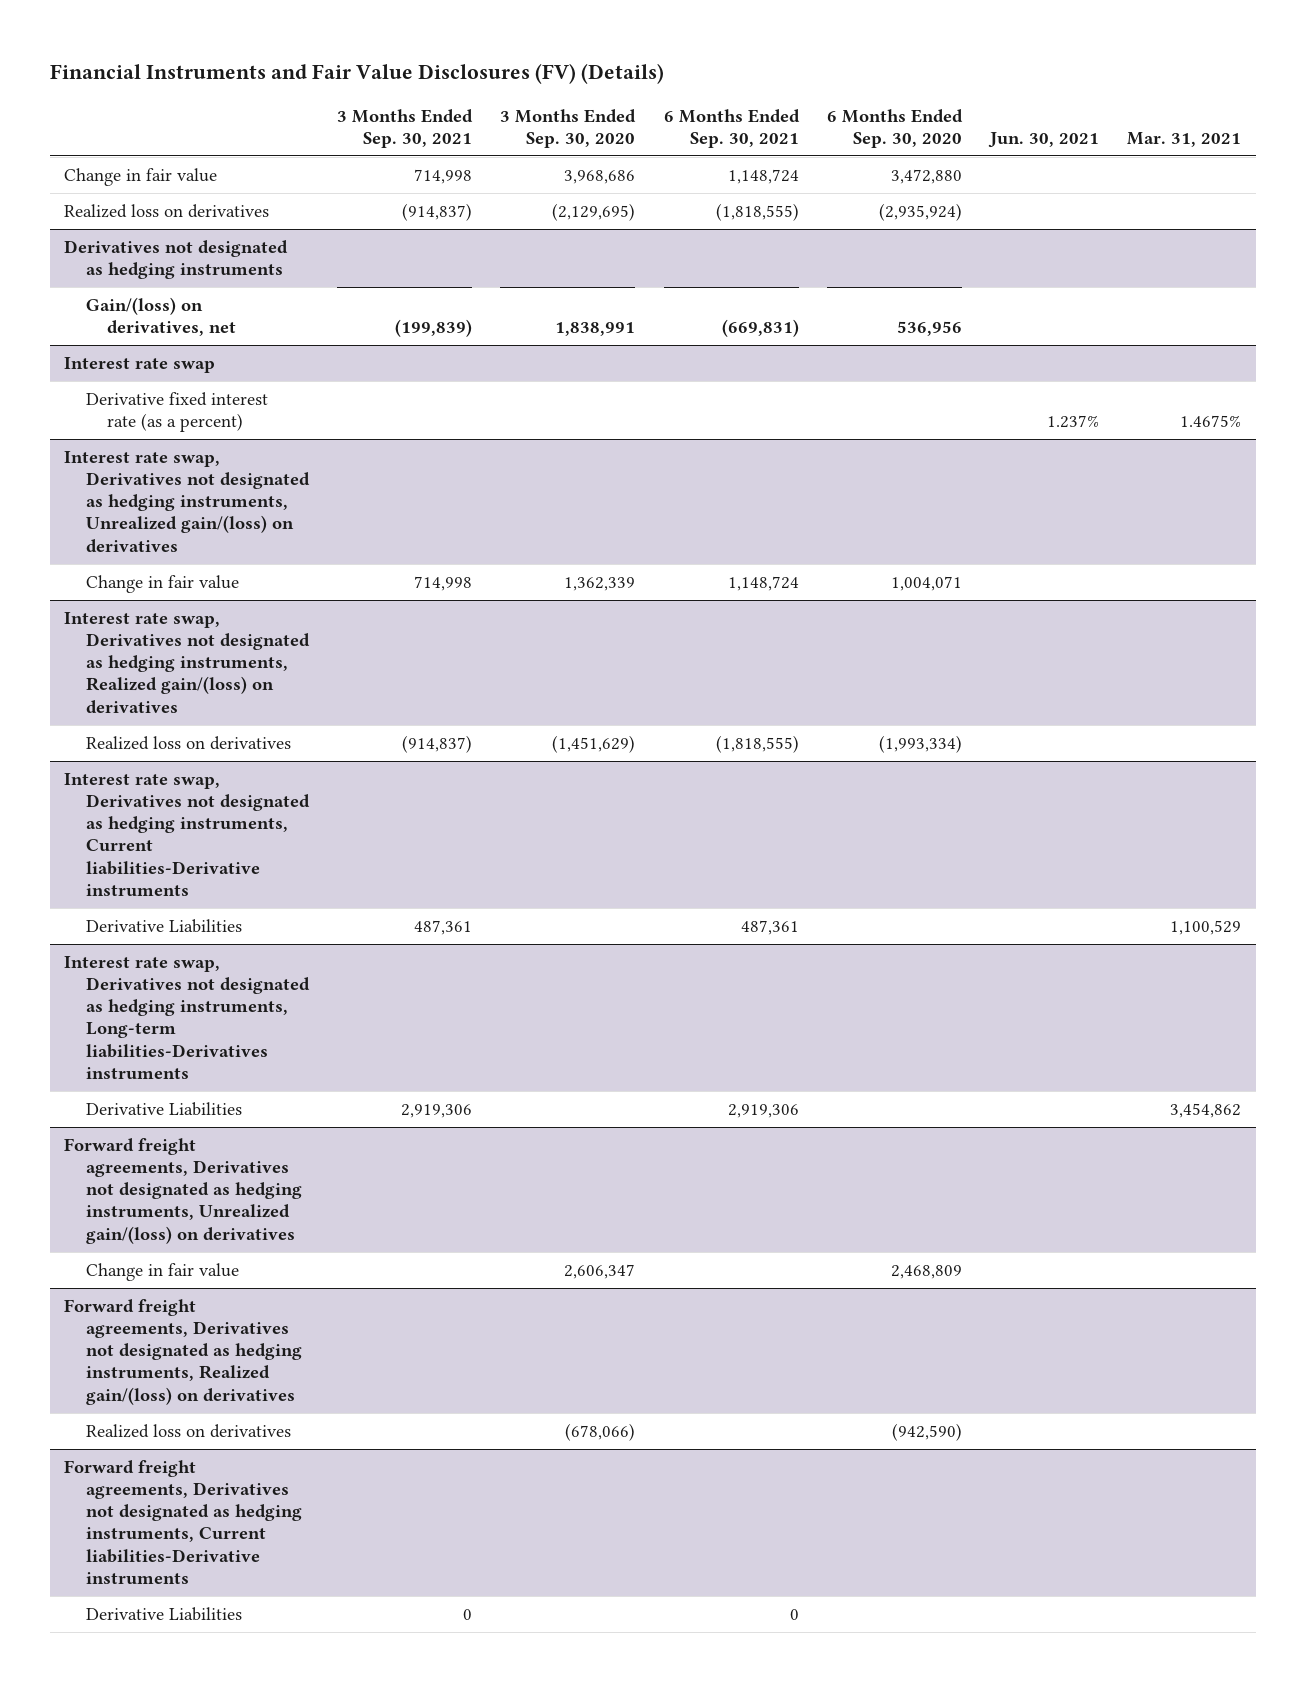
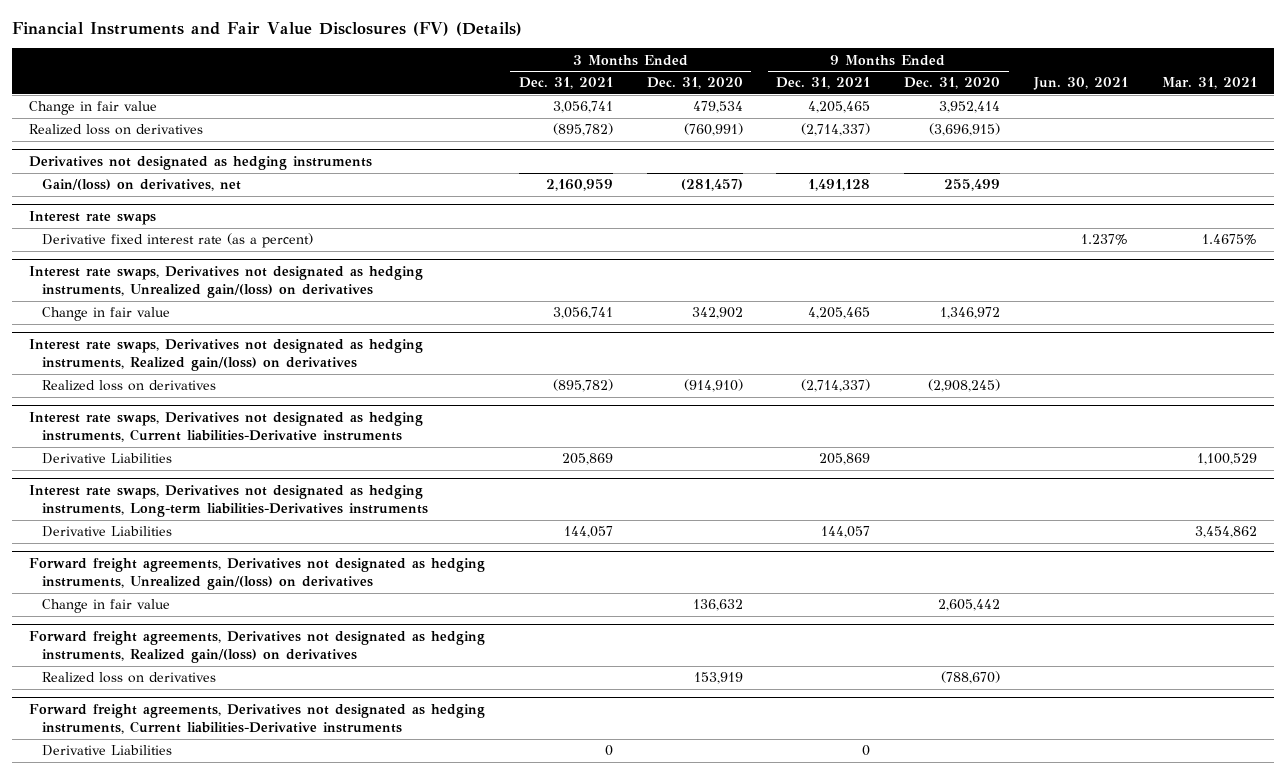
- | 3 Months Ended Sep. 30, 2021 | 3 Months Ended Sep. 30, 2020 | 6 Months Ended Sep. 30, 2021 | 6 Months Ended Sep. 30, 2020 | Jun. 30, 2021 | Mar. 31, 2021
+ | 3 Months Ended Dec. 31, 2021 | 3 Months Ended Dec. 31, 2020 | 9 Months Ended Dec. 31, 2021 | 9 Months Ended Dec. 31, 2020 | Jun. 30, 2021 | Mar. 31, 2021
- Interest rate swap
+ Interest rate swaps
- Interest rate swap, Derivatives not designated as hedging instruments, Unrealized gain/(loss) on derivatives
+ Interest rate swaps, Derivatives not designated as hedging instruments, Unrealized gain/(loss) on derivatives
- Interest rate swap, Derivatives not designated as hedging instruments, Realized gain/(loss) on derivatives
+ Interest rate swaps, Derivatives not designated as hedging instruments, Realized gain/(loss) on derivatives
- Interest rate swap, Derivatives not designated as hedging instruments, Current liabilities-Derivative instruments
+ Interest rate swaps, Derivatives not designated as hedging instruments, Current liabilities-Derivative instruments
- Interest rate swap, Derivatives not designated as hedging instruments, Long-term liabilities-Derivatives instruments
+ Interest rate swaps, Derivatives not designated as hedging instruments, Long-term liabilities-Derivatives instruments

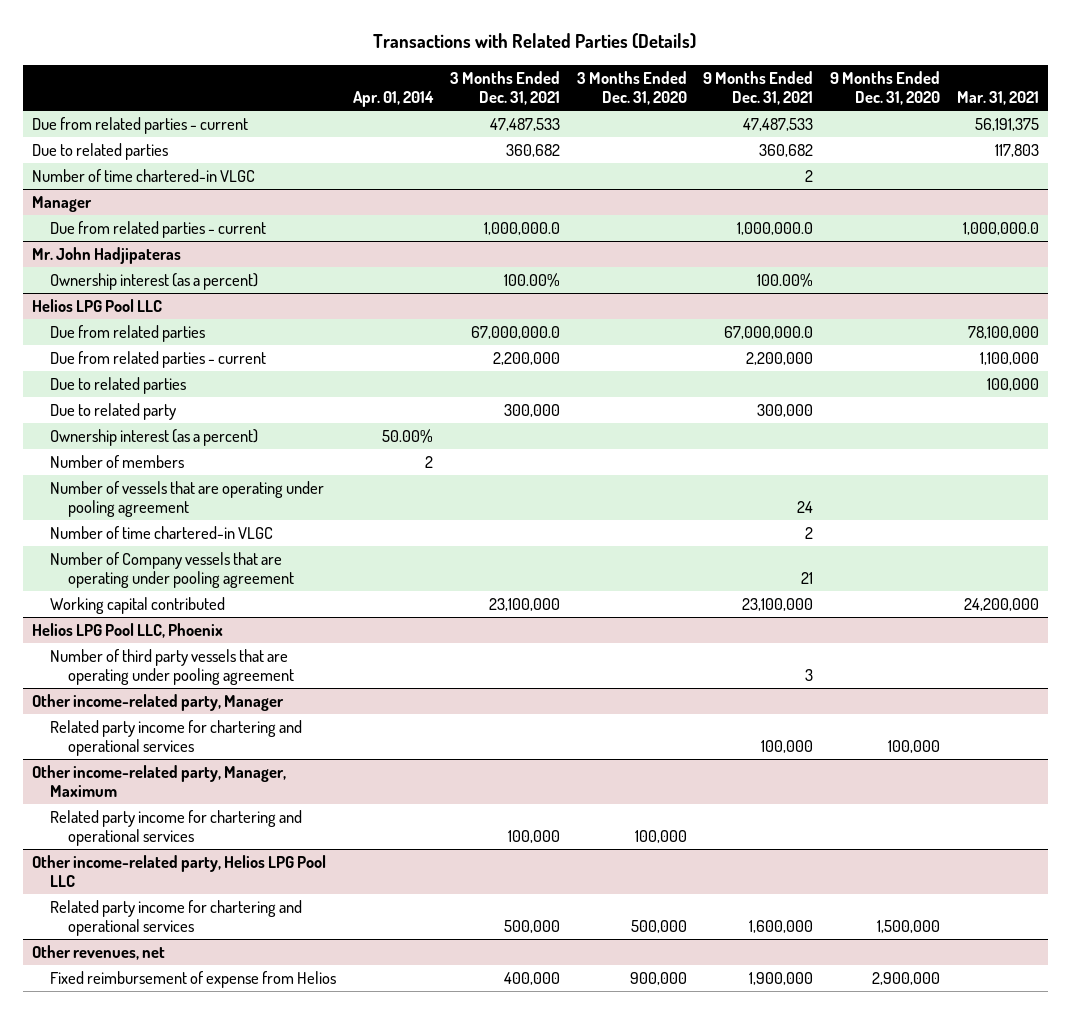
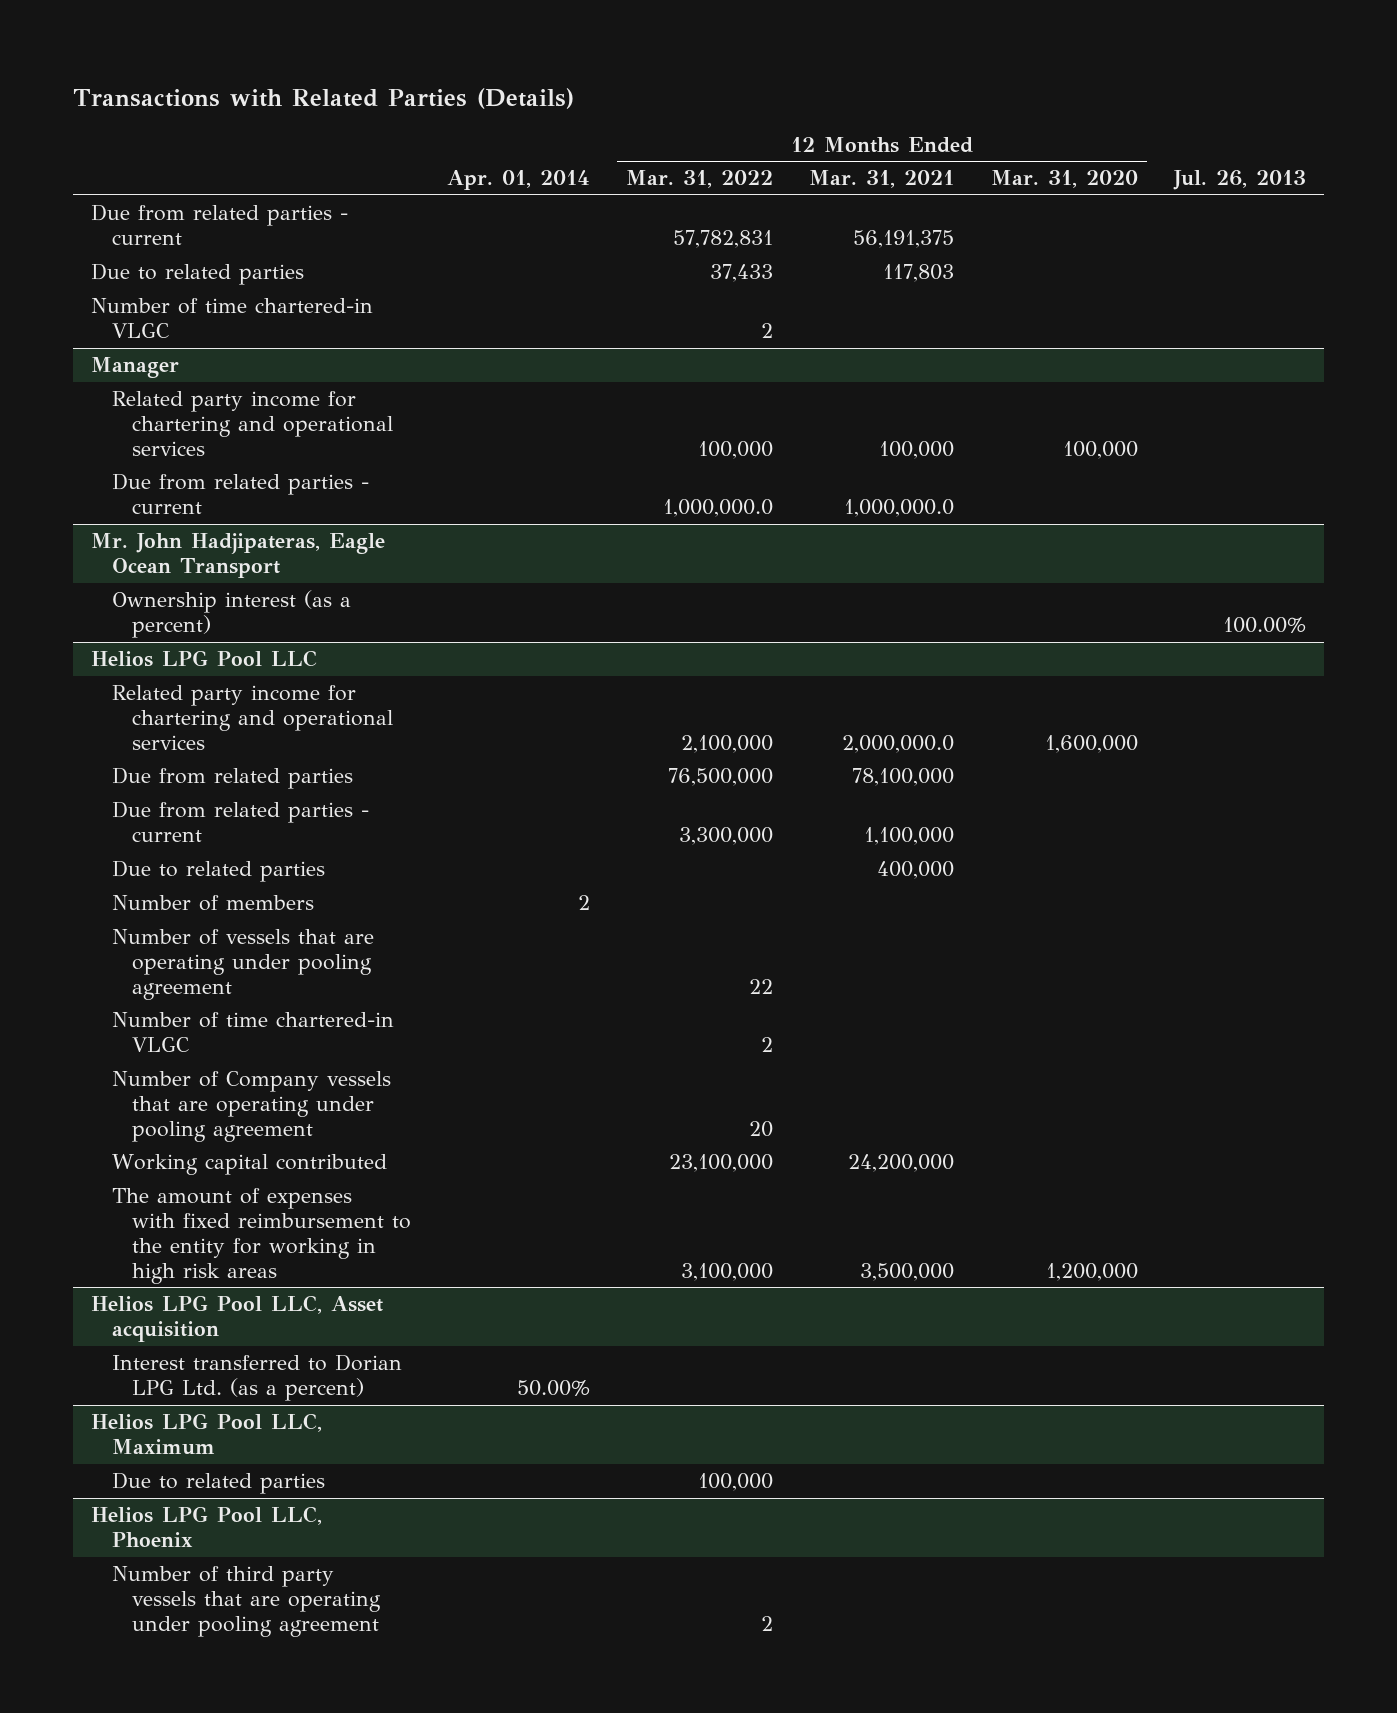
- | Apr. 01, 2014 | 3 Months Ended Dec. 31, 2021 | 3 Months Ended Dec. 31, 2020 | 9 Months Ended Dec. 31, 2021 | 9 Months Ended Dec. 31, 2020 | Mar. 31, 2021
+ | Apr. 01, 2014 | 12 Months Ended Mar. 31, 2022 | 12 Months Ended Mar. 31, 2021 | 12 Months Ended Mar. 31, 2020 | Jul. 26, 2013
@ Manager
+ Related party income for chartering and operational services | | 100,000 | 100,000 | 100,000 |
- Mr. John Hadjipateras
+ Mr. John Hadjipateras, Eagle Ocean Transport
@ Helios LPG Pool LLC
+ Related party income for chartering and operational services | | 2,100,000 | 2,000,000.0 | 1,600,000 |
- Due to related party | | 300,000 | | 300,000 | |
- Ownership interest (as a percent) | 50.00% | | | | |
+ The amount of expenses with fixed reimbursement to the entity for working in high risk areas | | 3,100,000 | 3,500,000 | 1,200,000 |
+ Helios LPG Pool LLC, Asset acquisition
+ Interest transferred to Dorian LPG Ltd. (as a percent) | 50.00% | | | |
+ Helios LPG Pool LLC, Maximum
+ Due to related parties | | 100,000 | | |
- Other income-related party, Manager
- Related party income for chartering and operational services | | | | 100,000 | 100,000 |
- Other income-related party, Manager, Maximum
- Related party income for chartering and operational services | | 100,000 | 100,000 | | |
- Other income-related party, Helios LPG Pool LLC
- Related party income for chartering and operational services | | 500,000 | 500,000 | 1,600,000 | 1,500,000 |
- Other revenues, net
- Fixed reimbursement of expense from Helios | | 400,000 | 900,000 | 1,900,000 | 2,900,000 |

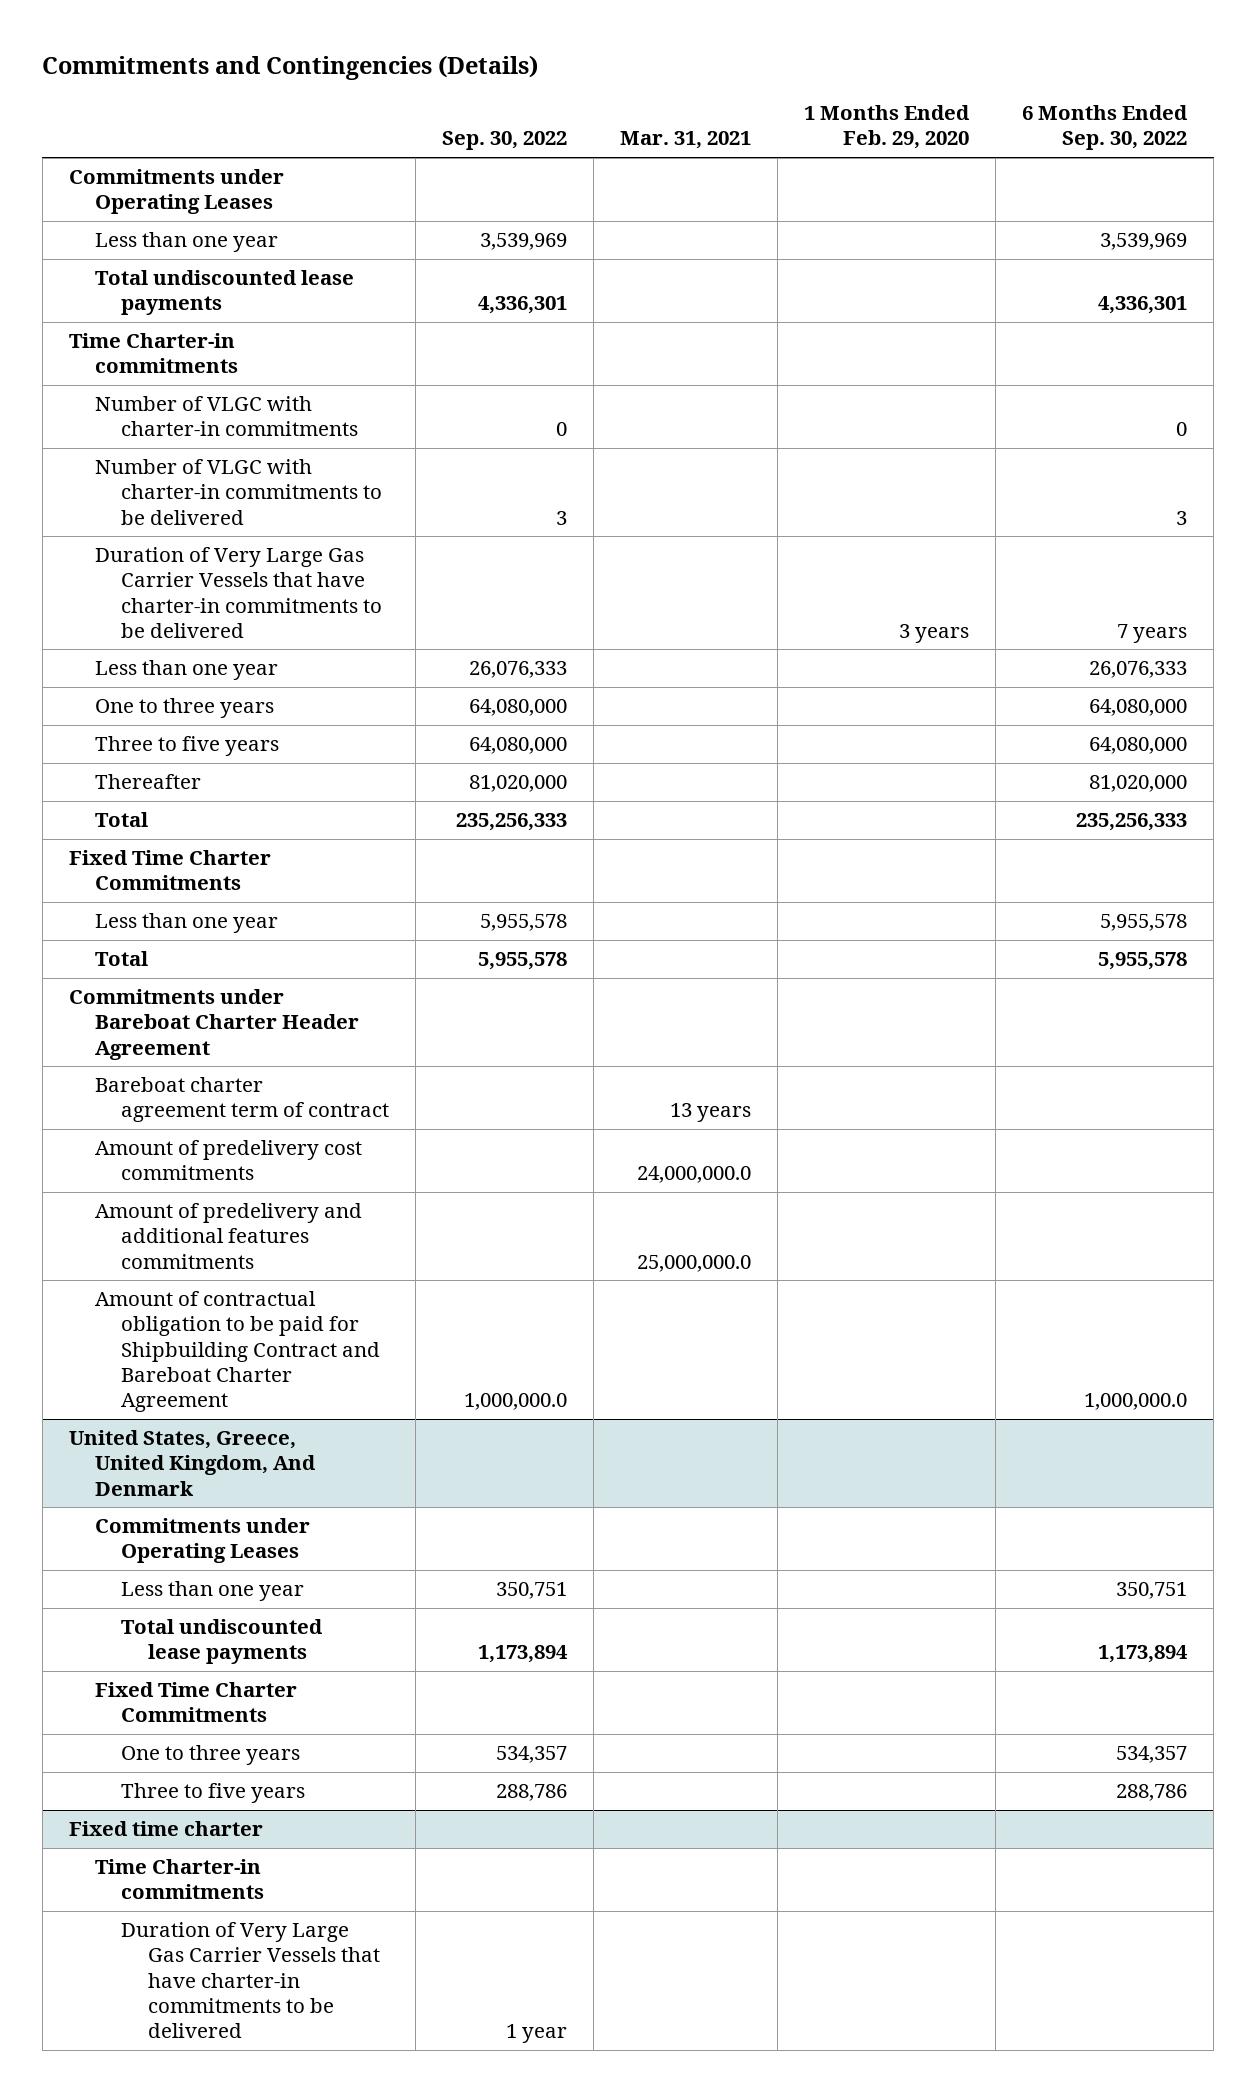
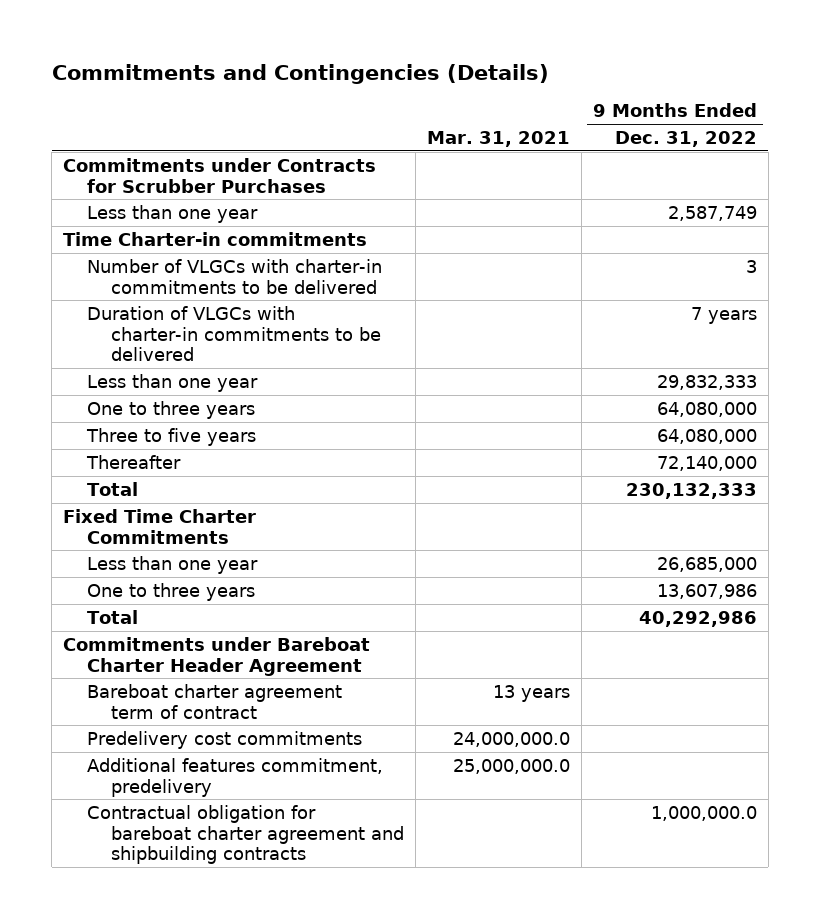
- | Sep. 30, 2022 | Mar. 31, 2021 | 1 Months Ended Feb. 29, 2020 | 6 Months Ended Sep. 30, 2022
+ | Mar. 31, 2021 | 9 Months Ended Dec. 31, 2022
- Commitments under Operating Leases
+ Commitments under Contracts for Scrubber Purchases
- Total undiscounted lease payments | 4,336,301 | | | 4,336,301
- Number of VLGC with charter-in commitments | 0 | | | 0
- Number of VLGC with charter-in commitments to be delivered | 3 | | | 3
- Duration of Very Large Gas Carrier Vessels that have charter-in commitments to be delivered | | | 3 years | 7 years
+ Number of VLGCs with charter-in commitments to be delivered | | 3
+ Duration of VLGCs with charter-in commitments to be delivered | | 7 years
+ One to three years | | 13,607,986
- Amount of predelivery cost commitments | | 24,000,000.0 | |
- Amount of predelivery and additional features commitments | | 25,000,000.0 | |
- Amount of contractual obligation to be paid for Shipbuilding Contract and Bareboat Charter Agreement | 1,000,000.0 | | | 1,000,000.0
- United States, Greece, United Kingdom, And Denmark
- Commitments under Operating Leases
- Less than one year | 350,751 | | | 350,751
- Total undiscounted lease payments | 1,173,894 | | | 1,173,894
- Fixed Time Charter Commitments
- One to three years | 534,357 | | | 534,357
- Three to five years | 288,786 | | | 288,786
- Fixed time charter
- Time Charter-in commitments
- Duration of Very Large Gas Carrier Vessels that have charter-in commitments to be delivered | 1 year | | |
+ Predelivery cost commitments | 24,000,000.0 |
+ Additional features commitment, predelivery | 25,000,000.0 |
+ Contractual obligation for bareboat charter agreement and shipbuilding contracts | | 1,000,000.0

